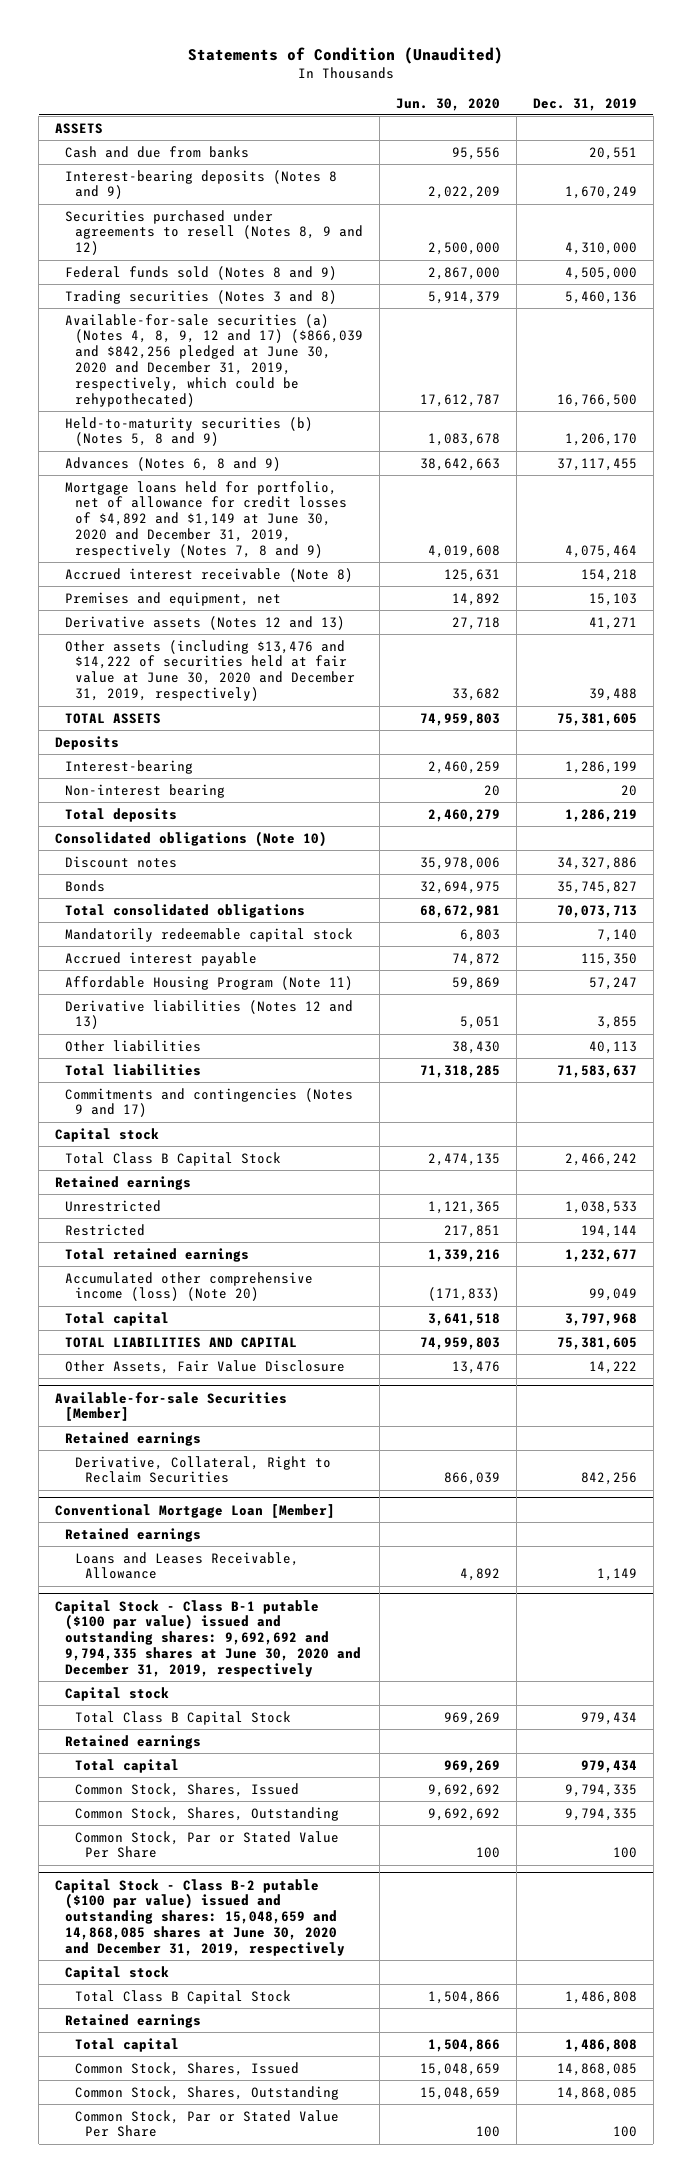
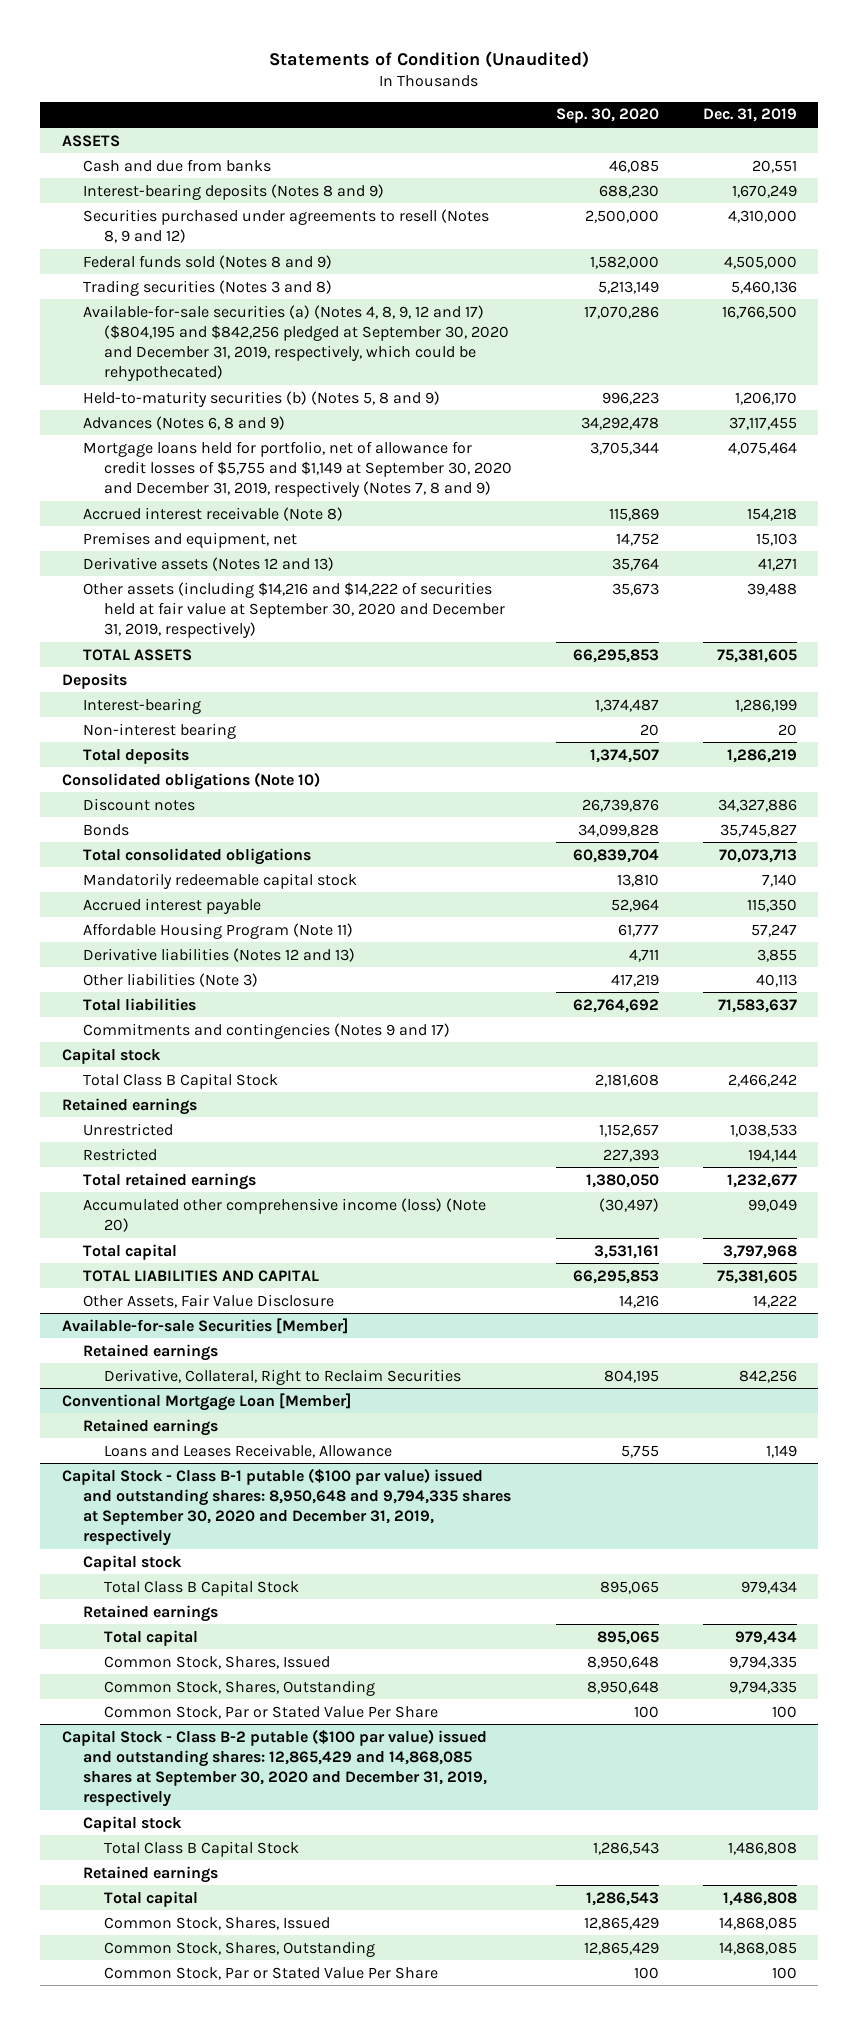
- | Jun. 30, 2020 | Dec. 31, 2019
+ | Sep. 30, 2020 | Dec. 31, 2019
- Available-for-sale securities (a) (Notes 4, 8, 9, 12 and 17) ($866,039 and $842,256 pledged at June 30, 2020 and December 31, 2019, respectively, which could be rehypothecated) | 17,612,787 | 16,766,500
+ Available-for-sale securities (a) (Notes 4, 8, 9, 12 and 17) ($804,195 and $842,256 pledged at September 30, 2020 and December 31, 2019, respectively, which could be rehypothecated) | 17,070,286 | 16,766,500
- Mortgage loans held for portfolio, net of allowance for credit losses of $4,892 and $1,149 at June 30, 2020 and December 31, 2019, respectively (Notes 7, 8 and 9) | 4,019,608 | 4,075,464
+ Mortgage loans held for portfolio, net of allowance for credit losses of $5,755 and $1,149 at September 30, 2020 and December 31, 2019, respectively (Notes 7, 8 and 9) | 3,705,344 | 4,075,464
- Other assets (including $13,476 and $14,222 of securities held at fair value at June 30, 2020 and December 31, 2019, respectively) | 33,682 | 39,488
+ Other assets (including $14,216 and $14,222 of securities held at fair value at September 30, 2020 and December 31, 2019, respectively) | 35,673 | 39,488
- Other liabilities | 38,430 | 40,113
+ Other liabilities (Note 3) | 417,219 | 40,113
- Capital Stock - Class B-1 putable ($100 par value) issued and outstanding shares: 9,692,692 and 9,794,335 shares at June 30, 2020 and December 31, 2019, respectively
+ Capital Stock - Class B-1 putable ($100 par value) issued and outstanding shares: 8,950,648 and 9,794,335 shares at September 30, 2020 and December 31, 2019, respectively
- Capital Stock - Class B-2 putable ($100 par value) issued and outstanding shares: 15,048,659 and 14,868,085 shares at June 30, 2020 and December 31, 2019, respectively
+ Capital Stock - Class B-2 putable ($100 par value) issued and outstanding shares: 12,865,429 and 14,868,085 shares at September 30, 2020 and December 31, 2019, respectively

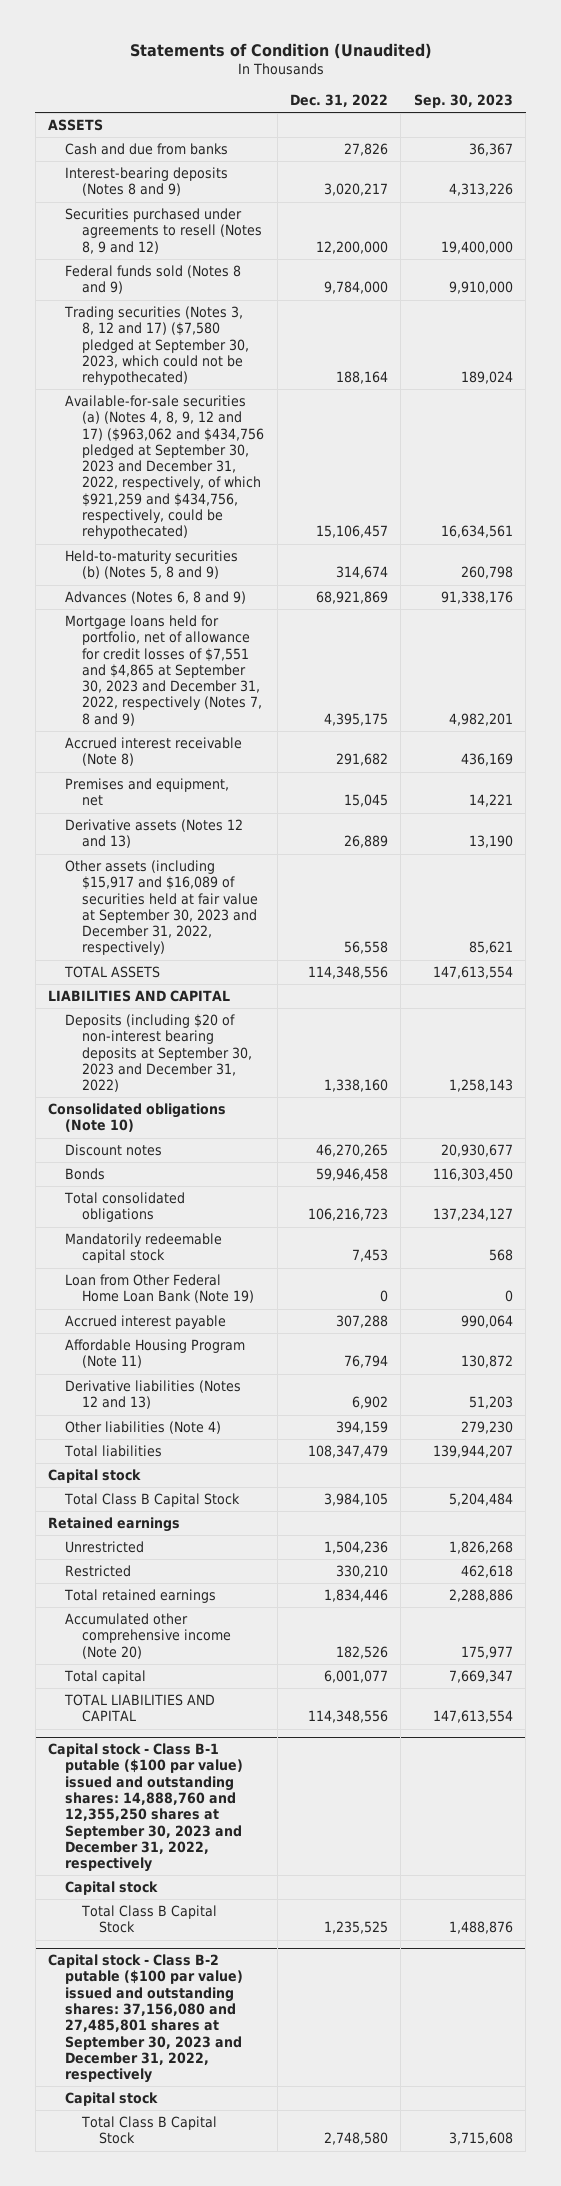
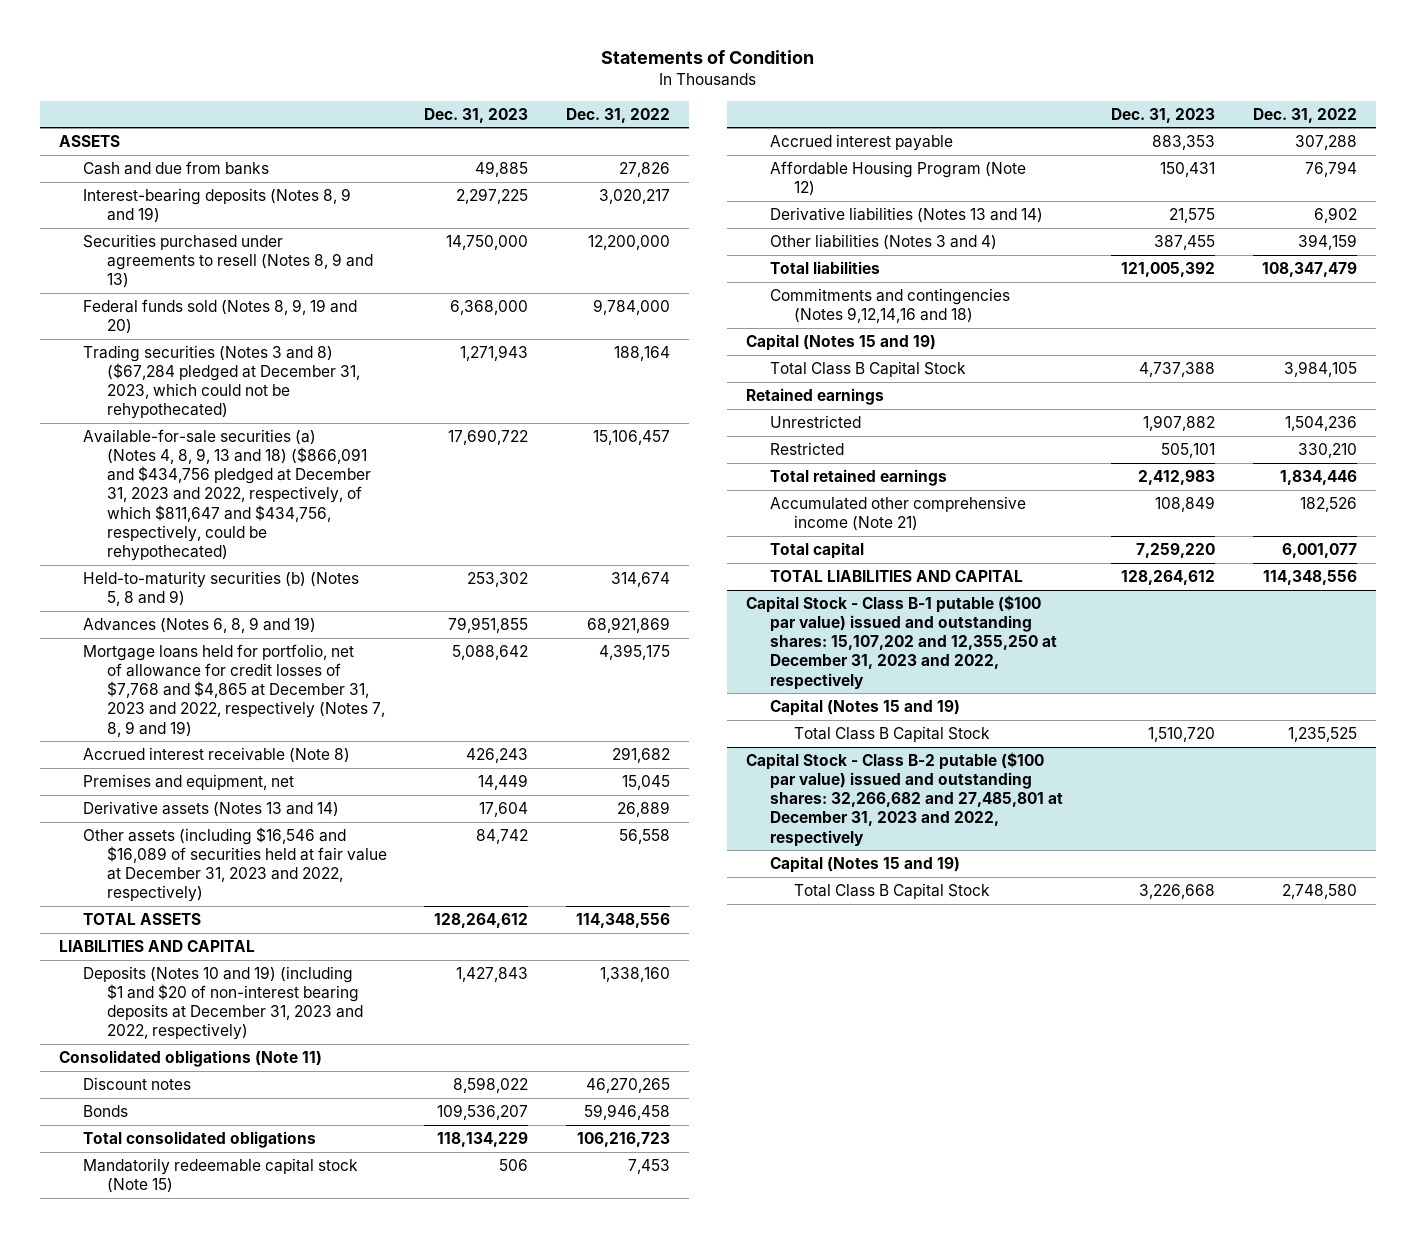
- Statements of Condition (Unaudited)
+ Statements of Condition
- | Dec. 31, 2022 | Sep. 30, 2023
+ | Dec. 31, 2023 | Dec. 31, 2022
- Interest-bearing deposits (Notes 8 and 9) | 3,020,217 | 4,313,226
- Securities purchased under agreements to resell (Notes 8, 9 and 12) | 12,200,000 | 19,400,000
- Federal funds sold (Notes 8 and 9) | 9,784,000 | 9,910,000
- Trading securities (Notes 3, 8, 12 and 17) ($7,580 pledged at September 30, 2023, which could not be rehypothecated) | 188,164 | 189,024
- Available-for-sale securities (a) (Notes 4, 8, 9, 12 and 17) ($963,062 and $434,756 pledged at September 30, 2023 and December 31, 2022, respectively, of which $921,259 and $434,756, respectively, could be rehypothecated) | 15,106,457 | 16,634,561
+ Interest-bearing deposits (Notes 8, 9 and 19) | 2,297,225 | 3,020,217
+ Securities purchased under agreements to resell (Notes 8, 9 and 13) | 14,750,000 | 12,200,000
+ Federal funds sold (Notes 8, 9, 19 and 20) | 6,368,000 | 9,784,000
+ Trading securities (Notes 3 and 8) ($67,284 pledged at December 31, 2023, which could not be rehypothecated) | 1,271,943 | 188,164
+ Available-for-sale securities (a) (Notes 4, 8, 9, 13 and 18) ($866,091 and $434,756 pledged at December 31, 2023 and 2022, respectively, of which $811,647 and $434,756, respectively, could be rehypothecated) | 17,690,722 | 15,106,457
- Advances (Notes 6, 8 and 9) | 68,921,869 | 91,338,176
- Mortgage loans held for portfolio, net of allowance for credit losses of $7,551 and $4,865 at September 30, 2023 and December 31, 2022, respectively (Notes 7, 8 and 9) | 4,395,175 | 4,982,201
+ Advances (Notes 6, 8, 9 and 19) | 79,951,855 | 68,921,869
+ Mortgage loans held for portfolio, net of allowance for credit losses of $7,768 and $4,865 at December 31, 2023 and 2022, respectively (Notes 7, 8, 9 and 19) | 5,088,642 | 4,395,175
- Derivative assets (Notes 12 and 13) | 26,889 | 13,190
- Other assets (including $15,917 and $16,089 of securities held at fair value at September 30, 2023 and December 31, 2022, respectively) | 56,558 | 85,621
+ Derivative assets (Notes 13 and 14) | 17,604 | 26,889
+ Other assets (including $16,546 and $16,089 of securities held at fair value at December 31, 2023 and 2022, respectively) | 84,742 | 56,558
- Deposits (including $20 of non-interest bearing deposits at September 30, 2023 and December 31, 2022) | 1,338,160 | 1,258,143
- Consolidated obligations (Note 10)
+ Deposits (Notes 10 and 19) (including $1 and $20 of non-interest bearing deposits at December 31, 2023 and 2022, respectively) | 1,427,843 | 1,338,160
+ Consolidated obligations (Note 11)
- Mandatorily redeemable capital stock | 7,453 | 568
- Loan from Other Federal Home Loan Bank (Note 19) | 0 | 0
+ Mandatorily redeemable capital stock (Note 15) | 506 | 7,453
- Affordable Housing Program (Note 11) | 76,794 | 130,872
- Derivative liabilities (Notes 12 and 13) | 6,902 | 51,203
- Other liabilities (Note 4) | 394,159 | 279,230
+ Affordable Housing Program (Note 12) | 150,431 | 76,794
+ Derivative liabilities (Notes 13 and 14) | 21,575 | 6,902
+ Other liabilities (Notes 3 and 4) | 387,455 | 394,159
- Capital stock
+ Commitments and contingencies (Notes 9,12,14,16 and 18)
+ Capital (Notes 15 and 19)
- Accumulated other comprehensive income (Note 20) | 182,526 | 175,977
+ Accumulated other comprehensive income (Note 21) | 108,849 | 182,526
- Capital stock - Class B-1 putable ($100 par value) issued and outstanding shares: 14,888,760 and 12,355,250 shares at September 30, 2023 and December 31, 2022, respectively
- Capital stock
+ Capital Stock - Class B-1 putable ($100 par value) issued and outstanding shares: 15,107,202 and 12,355,250 at December 31, 2023 and 2022, respectively
+ Capital (Notes 15 and 19)
- Capital stock - Class B-2 putable ($100 par value) issued and outstanding shares: 37,156,080 and 27,485,801 shares at September 30, 2023 and December 31, 2022, respectively
- Capital stock
+ Capital Stock - Class B-2 putable ($100 par value) issued and outstanding shares: 32,266,682 and 27,485,801 at December 31, 2023 and 2022, respectively
+ Capital (Notes 15 and 19)

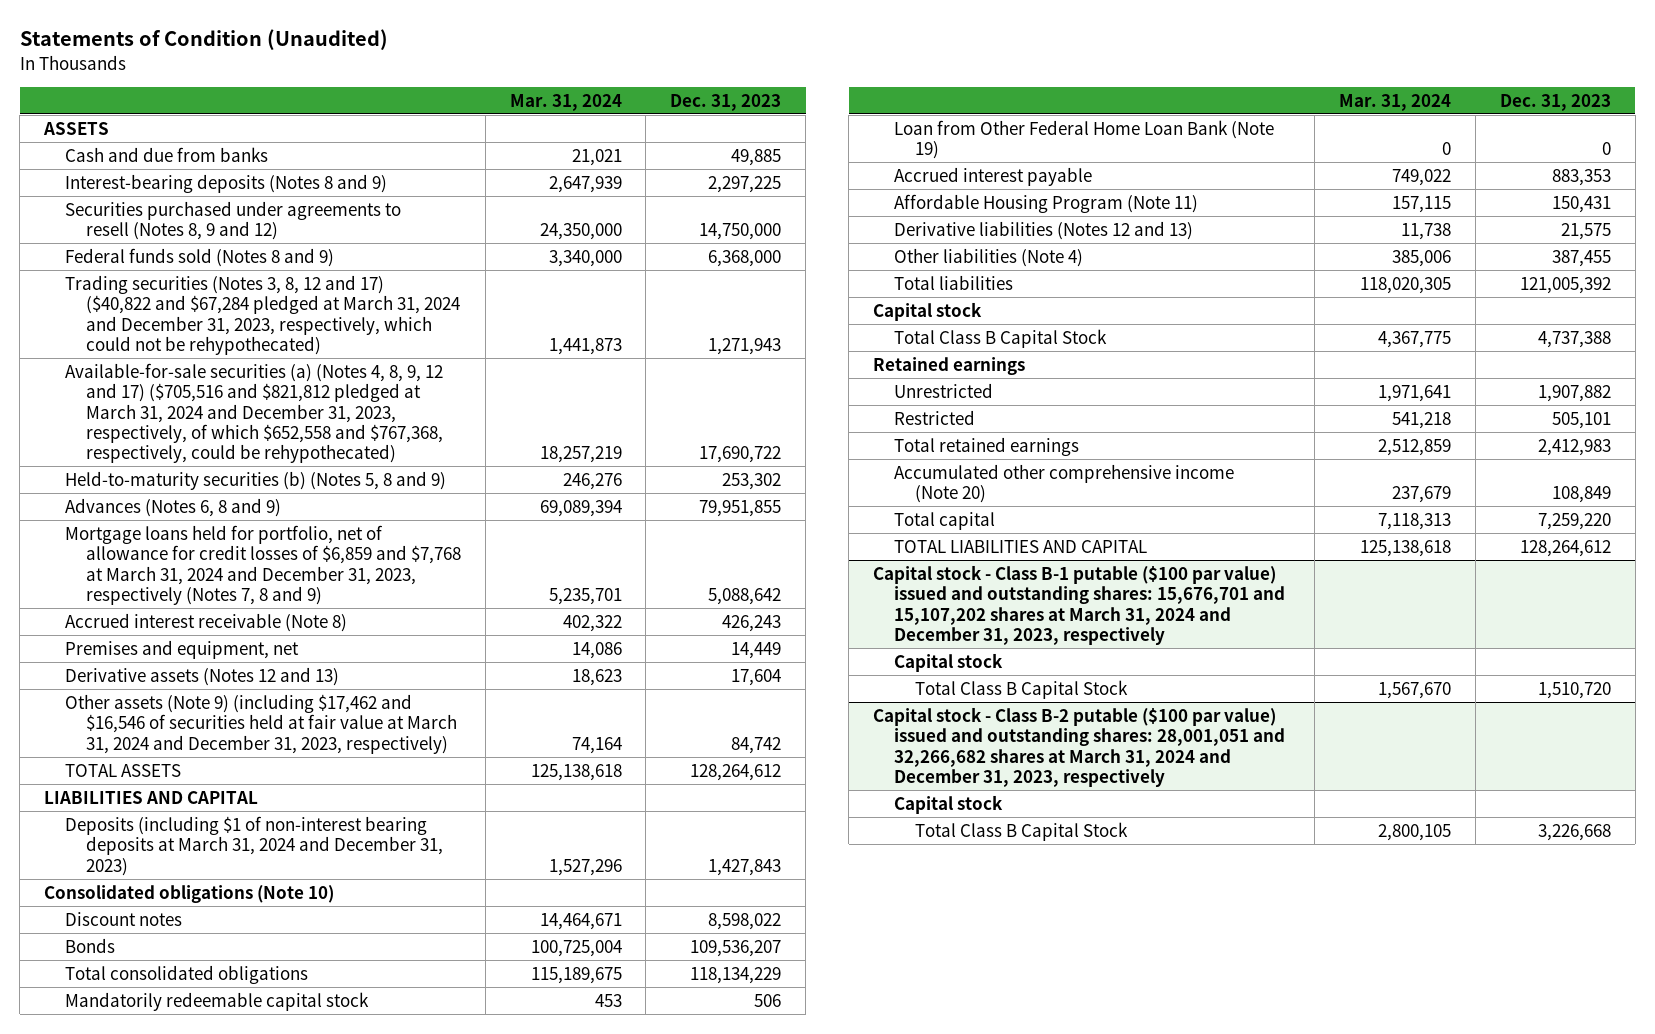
- Statements of Condition
+ Statements of Condition (Unaudited)
- | Dec. 31, 2023 | Dec. 31, 2022
+ | Mar. 31, 2024 | Dec. 31, 2023
- Interest-bearing deposits (Notes 8, 9 and 19) | 2,297,225 | 3,020,217
- Securities purchased under agreements to resell (Notes 8, 9 and 13) | 14,750,000 | 12,200,000
- Federal funds sold (Notes 8, 9, 19 and 20) | 6,368,000 | 9,784,000
- Trading securities (Notes 3 and 8) ($67,284 pledged at December 31, 2023, which could not be rehypothecated) | 1,271,943 | 188,164
- Available-for-sale securities (a) (Notes 4, 8, 9, 13 and 18) ($866,091 and $434,756 pledged at December 31, 2023 and 2022, respectively, of which $811,647 and $434,756, respectively, could be rehypothecated) | 17,690,722 | 15,106,457
+ Interest-bearing deposits (Notes 8 and 9) | 2,647,939 | 2,297,225
+ Securities purchased under agreements to resell (Notes 8, 9 and 12) | 24,350,000 | 14,750,000
+ Federal funds sold (Notes 8 and 9) | 3,340,000 | 6,368,000
+ Trading securities (Notes 3, 8, 12 and 17) ($40,822 and $67,284 pledged at March 31, 2024 and December 31, 2023, respectively, which could not be rehypothecated) | 1,441,873 | 1,271,943
+ Available-for-sale securities (a) (Notes 4, 8, 9, 12 and 17) ($705,516 and $821,812 pledged at March 31, 2024 and December 31, 2023, respectively, of which $652,558 and $767,368, respectively, could be rehypothecated) | 18,257,219 | 17,690,722
- Advances (Notes 6, 8, 9 and 19) | 79,951,855 | 68,921,869
- Mortgage loans held for portfolio, net of allowance for credit losses of $7,768 and $4,865 at December 31, 2023 and 2022, respectively (Notes 7, 8, 9 and 19) | 5,088,642 | 4,395,175
+ Advances (Notes 6, 8 and 9) | 69,089,394 | 79,951,855
+ Mortgage loans held for portfolio, net of allowance for credit losses of $6,859 and $7,768 at March 31, 2024 and December 31, 2023, respectively (Notes 7, 8 and 9) | 5,235,701 | 5,088,642
- Derivative assets (Notes 13 and 14) | 17,604 | 26,889
- Other assets (including $16,546 and $16,089 of securities held at fair value at December 31, 2023 and 2022, respectively) | 84,742 | 56,558
+ Derivative assets (Notes 12 and 13) | 18,623 | 17,604
+ Other assets (Note 9) (including $17,462 and $16,546 of securities held at fair value at March 31, 2024 and December 31, 2023, respectively) | 74,164 | 84,742
- Deposits (Notes 10 and 19) (including $1 and $20 of non-interest bearing deposits at December 31, 2023 and 2022, respectively) | 1,427,843 | 1,338,160
- Consolidated obligations (Note 11)
+ Deposits (including $1 of non-interest bearing deposits at March 31, 2024 and December 31, 2023) | 1,527,296 | 1,427,843
+ Consolidated obligations (Note 10)
- Mandatorily redeemable capital stock (Note 15) | 506 | 7,453
+ Mandatorily redeemable capital stock | 453 | 506
+ Loan from Other Federal Home Loan Bank (Note 19) | 0 | 0
- Affordable Housing Program (Note 12) | 150,431 | 76,794
- Derivative liabilities (Notes 13 and 14) | 21,575 | 6,902
- Other liabilities (Notes 3 and 4) | 387,455 | 394,159
+ Affordable Housing Program (Note 11) | 157,115 | 150,431
+ Derivative liabilities (Notes 12 and 13) | 11,738 | 21,575
+ Other liabilities (Note 4) | 385,006 | 387,455
- Commitments and contingencies (Notes 9,12,14,16 and 18)
- Capital (Notes 15 and 19)
+ Capital stock
- Accumulated other comprehensive income (Note 21) | 108,849 | 182,526
+ Accumulated other comprehensive income (Note 20) | 237,679 | 108,849
- Capital Stock - Class B-1 putable ($100 par value) issued and outstanding shares: 15,107,202 and 12,355,250 at December 31, 2023 and 2022, respectively
- Capital (Notes 15 and 19)
+ Capital stock - Class B-1 putable ($100 par value) issued and outstanding shares: 15,676,701 and 15,107,202 shares at March 31, 2024 and December 31, 2023, respectively
+ Capital stock
- Capital Stock - Class B-2 putable ($100 par value) issued and outstanding shares: 32,266,682 and 27,485,801 at December 31, 2023 and 2022, respectively
- Capital (Notes 15 and 19)
+ Capital stock - Class B-2 putable ($100 par value) issued and outstanding shares: 28,001,051 and 32,266,682 shares at March 31, 2024 and December 31, 2023, respectively
+ Capital stock

